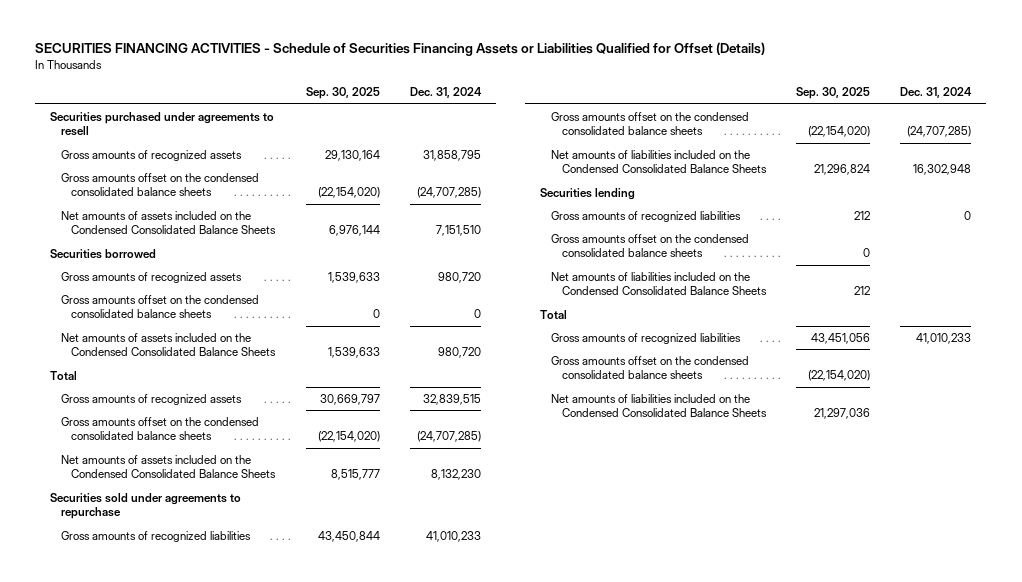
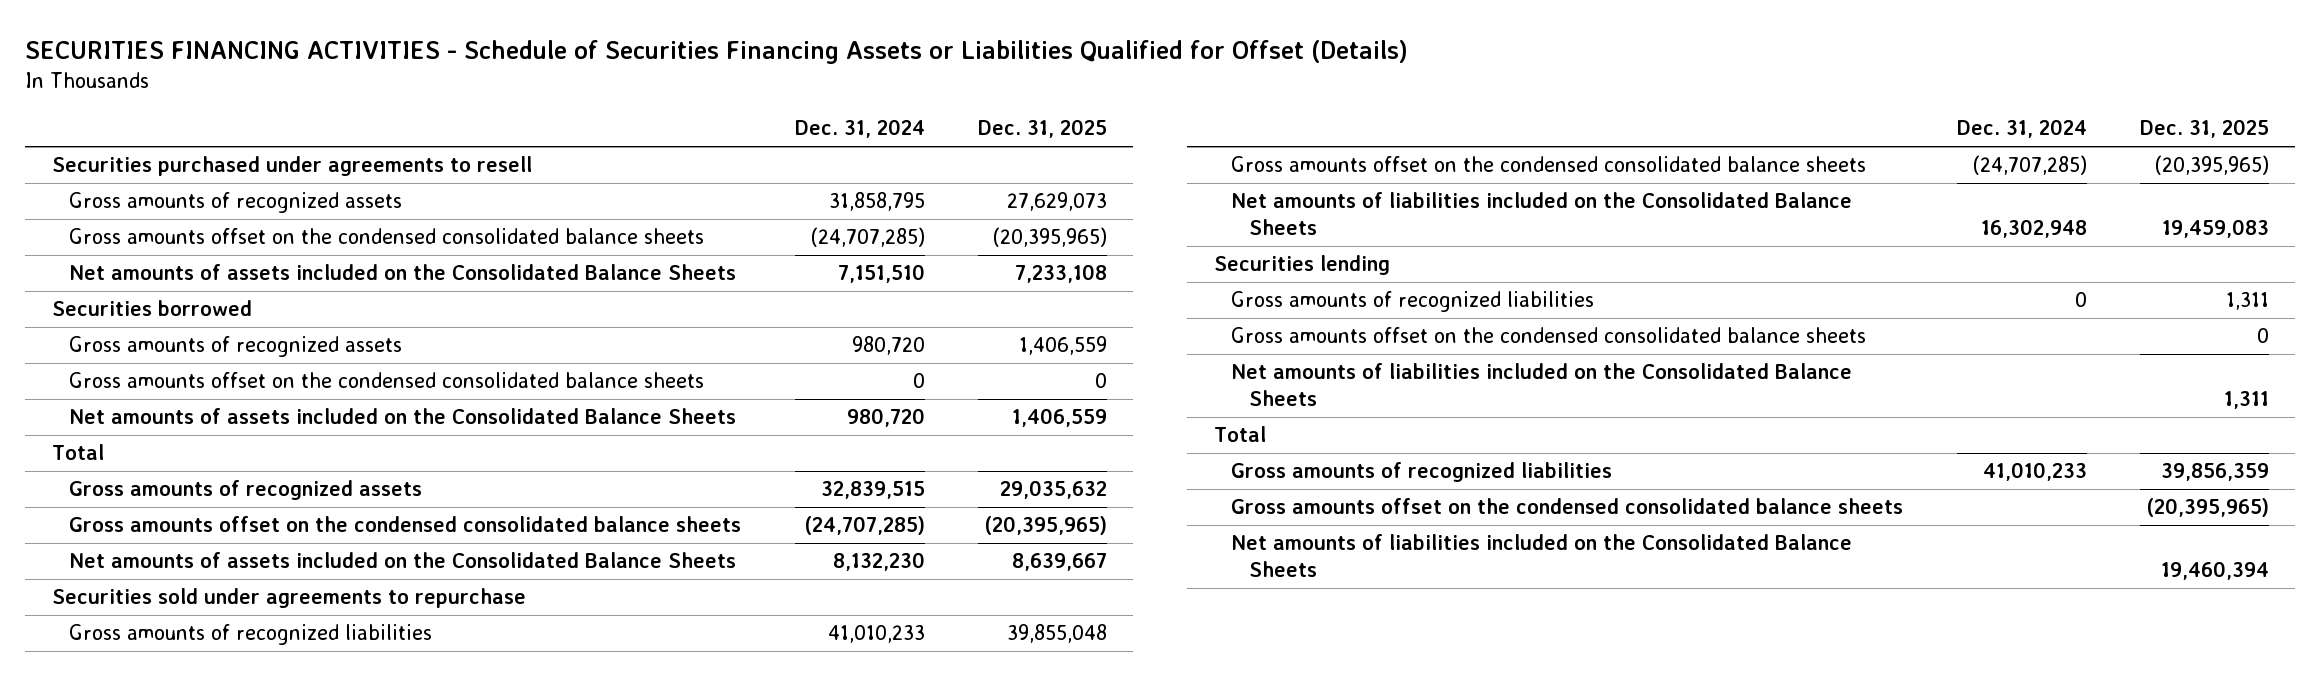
- | Sep. 30, 2025 | Dec. 31, 2024
+ | Dec. 31, 2024 | Dec. 31, 2025
- Net amounts of assets included on the Condensed Consolidated Balance Sheets | 6,976,144 | 7,151,510
+ Net amounts of assets included on the Consolidated Balance Sheets | 7,151,510 | 7,233,108
- Net amounts of assets included on the Condensed Consolidated Balance Sheets | 1,539,633 | 980,720
+ Net amounts of assets included on the Consolidated Balance Sheets | 980,720 | 1,406,559
- Net amounts of assets included on the Condensed Consolidated Balance Sheets | 8,515,777 | 8,132,230
+ Net amounts of assets included on the Consolidated Balance Sheets | 8,132,230 | 8,639,667
- Net amounts of liabilities included on the Condensed Consolidated Balance Sheets | 21,296,824 | 16,302,948
+ Net amounts of liabilities included on the Consolidated Balance Sheets | 16,302,948 | 19,459,083
- Net amounts of liabilities included on the Condensed Consolidated Balance Sheets | 212 |
+ Net amounts of liabilities included on the Consolidated Balance Sheets | | 1,311
- Net amounts of liabilities included on the Condensed Consolidated Balance Sheets | 21,297,036 |
+ Net amounts of liabilities included on the Consolidated Balance Sheets | | 19,460,394

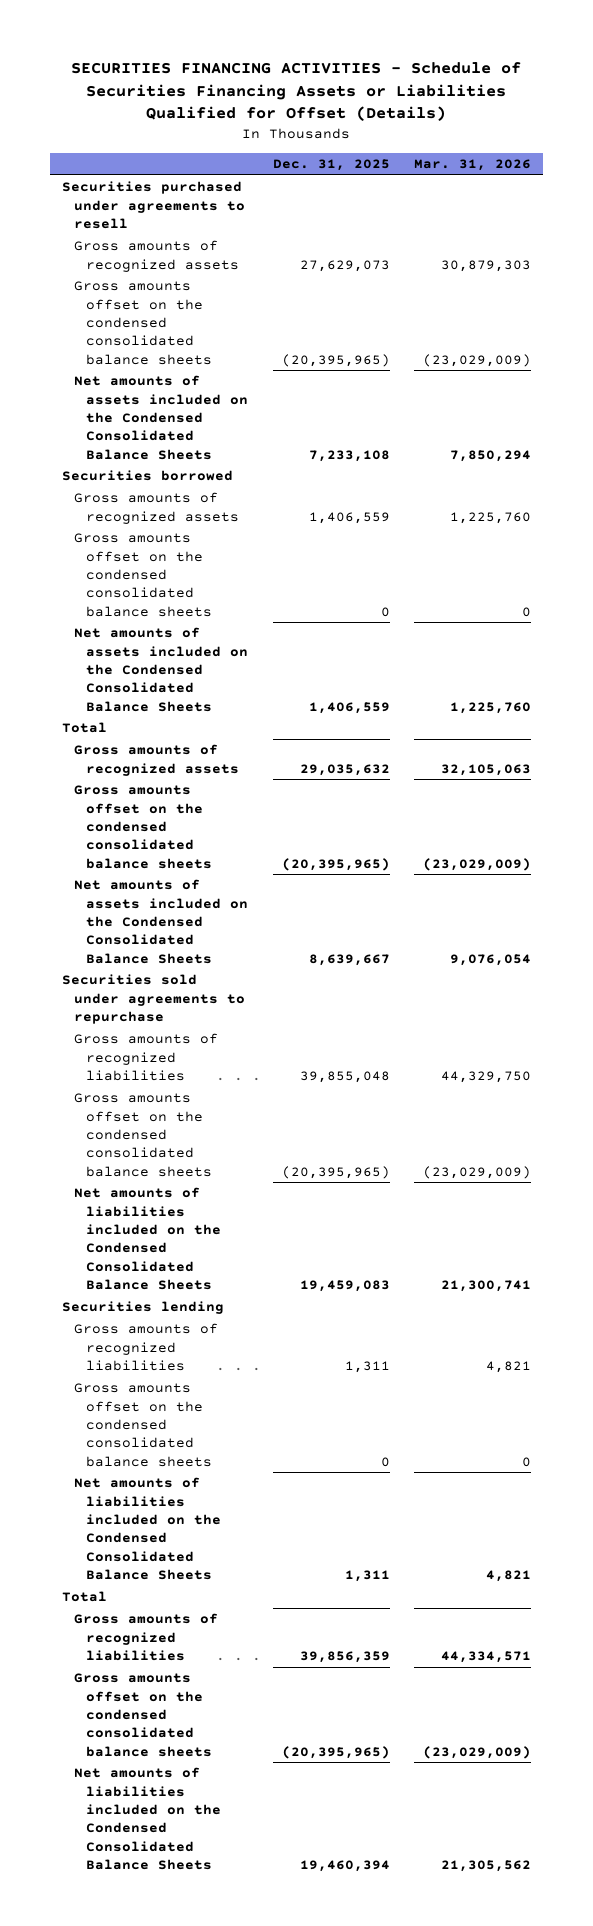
- | Dec. 31, 2024 | Dec. 31, 2025
+ | Dec. 31, 2025 | Mar. 31, 2026
- Net amounts of assets included on the Consolidated Balance Sheets | 7,151,510 | 7,233,108
+ Net amounts of assets included on the Condensed Consolidated Balance Sheets | 7,233,108 | 7,850,294
- Net amounts of assets included on the Consolidated Balance Sheets | 980,720 | 1,406,559
+ Net amounts of assets included on the Condensed Consolidated Balance Sheets | 1,406,559 | 1,225,760
- Net amounts of assets included on the Consolidated Balance Sheets | 8,132,230 | 8,639,667
+ Net amounts of assets included on the Condensed Consolidated Balance Sheets | 8,639,667 | 9,076,054
- Net amounts of liabilities included on the Consolidated Balance Sheets | 16,302,948 | 19,459,083
+ Net amounts of liabilities included on the Condensed Consolidated Balance Sheets | 19,459,083 | 21,300,741
- Net amounts of liabilities included on the Consolidated Balance Sheets | | 1,311
+ Net amounts of liabilities included on the Condensed Consolidated Balance Sheets | 1,311 | 4,821
- Net amounts of liabilities included on the Consolidated Balance Sheets | | 19,460,394
+ Net amounts of liabilities included on the Condensed Consolidated Balance Sheets | 19,460,394 | 21,305,562

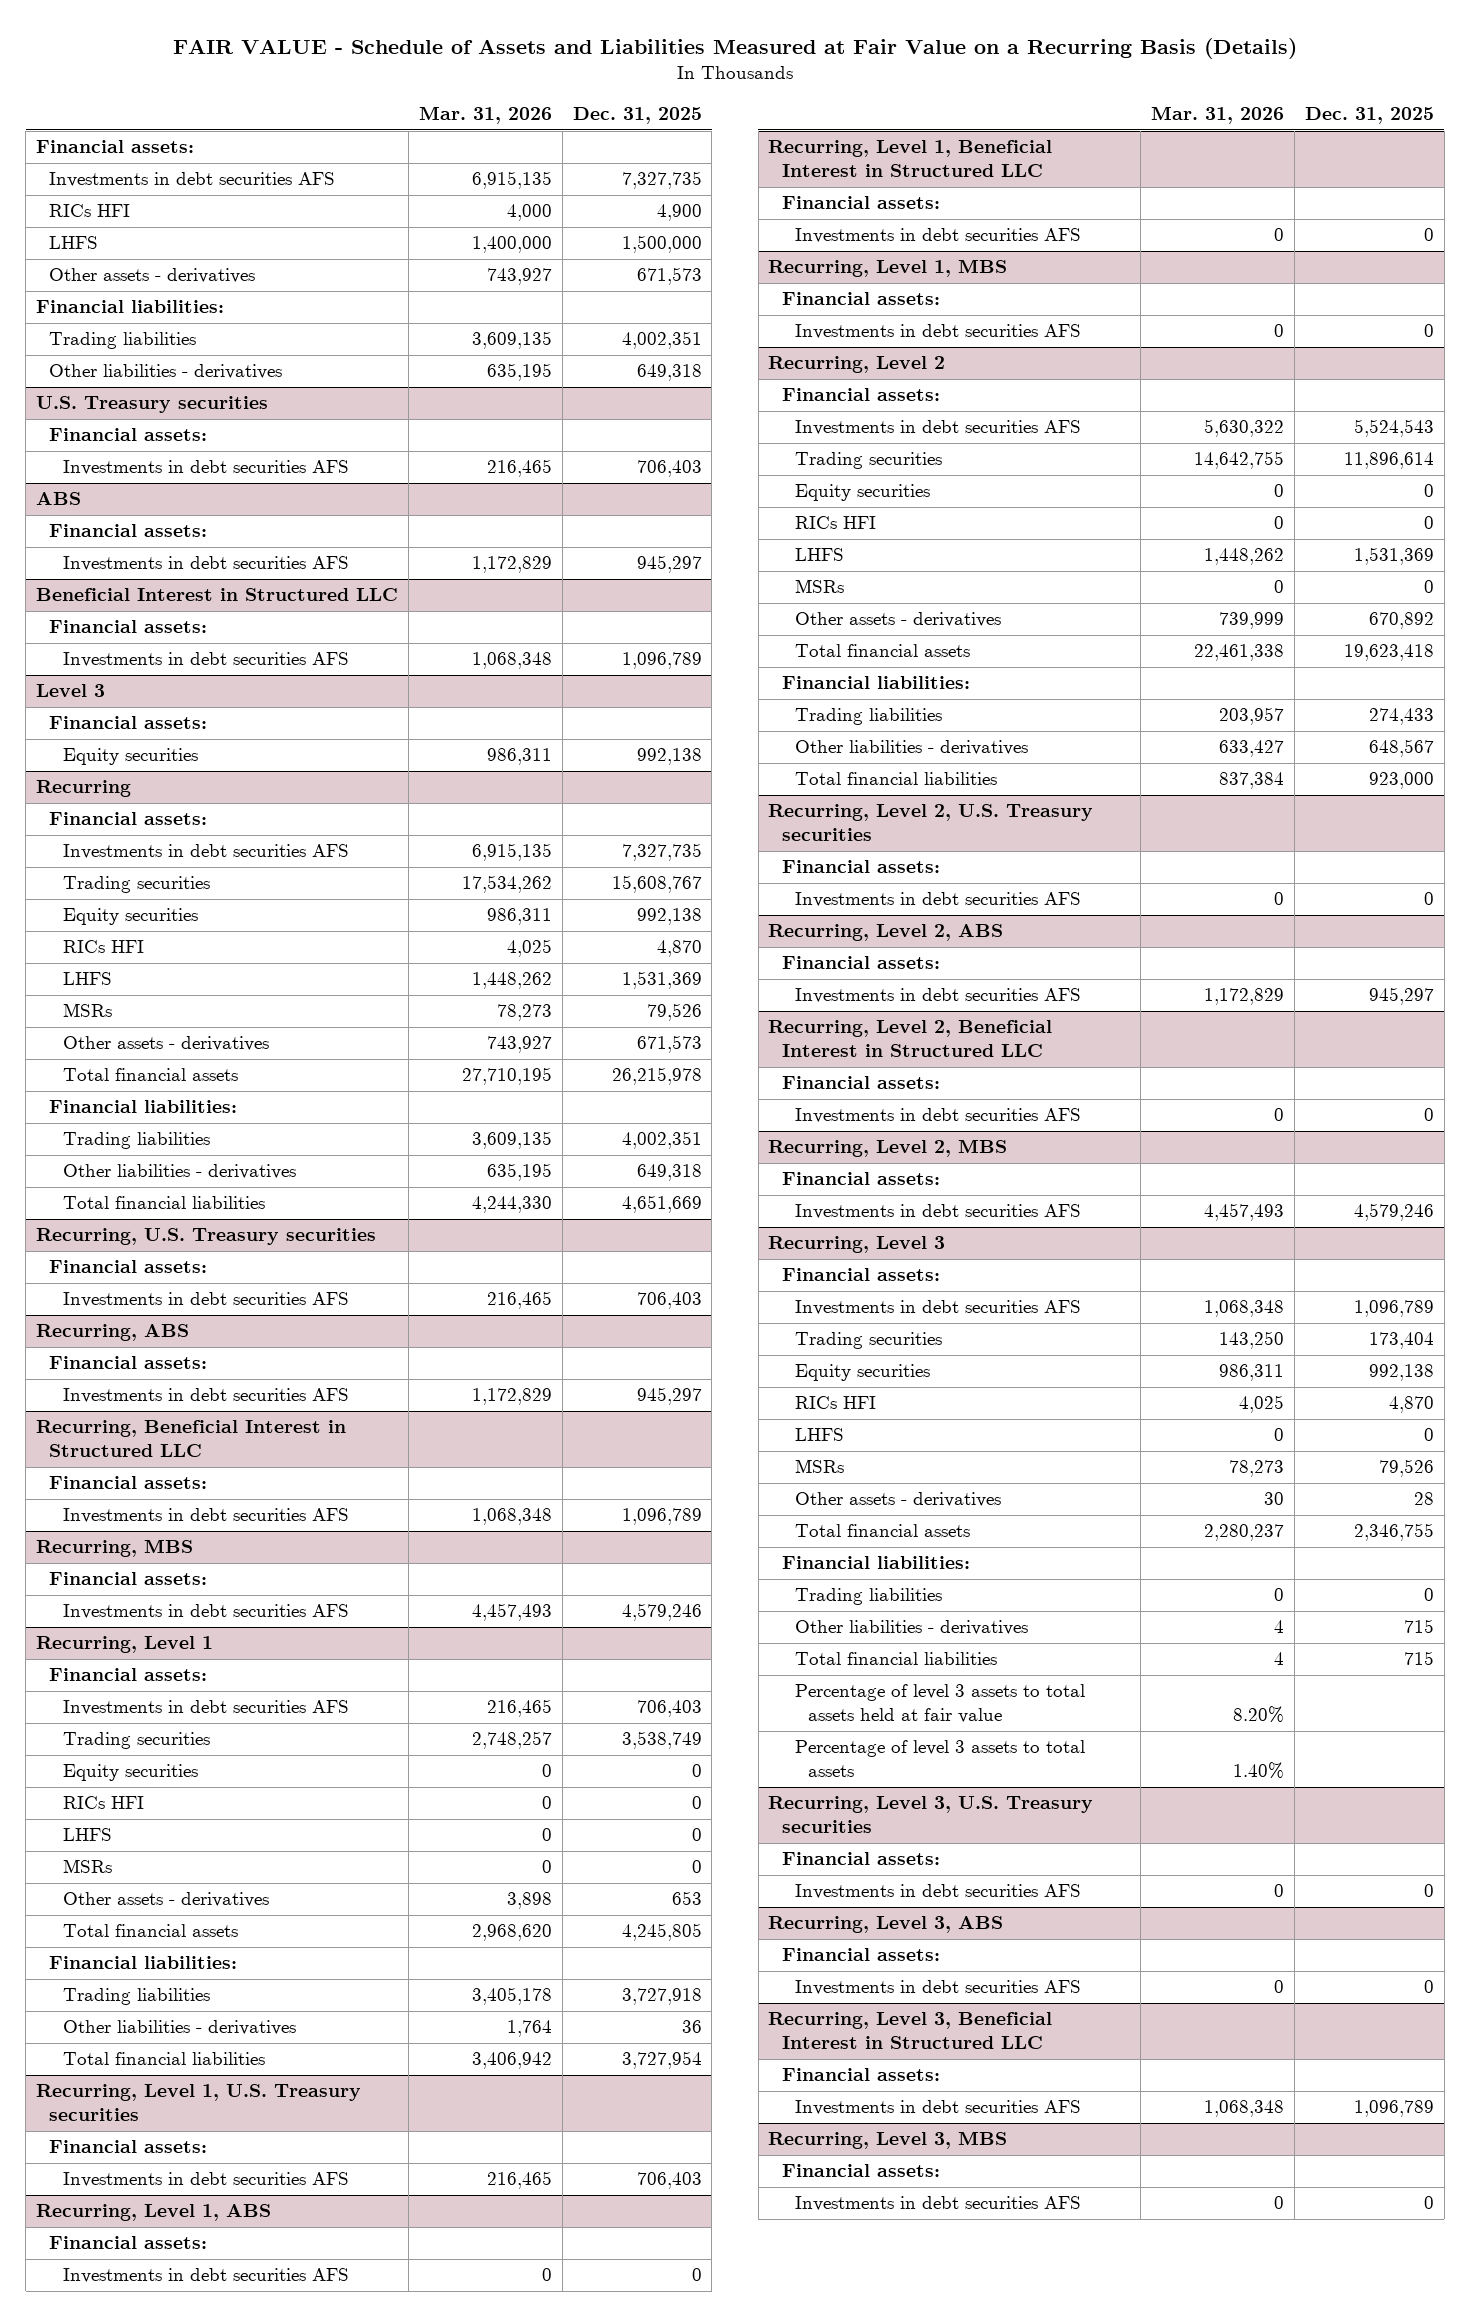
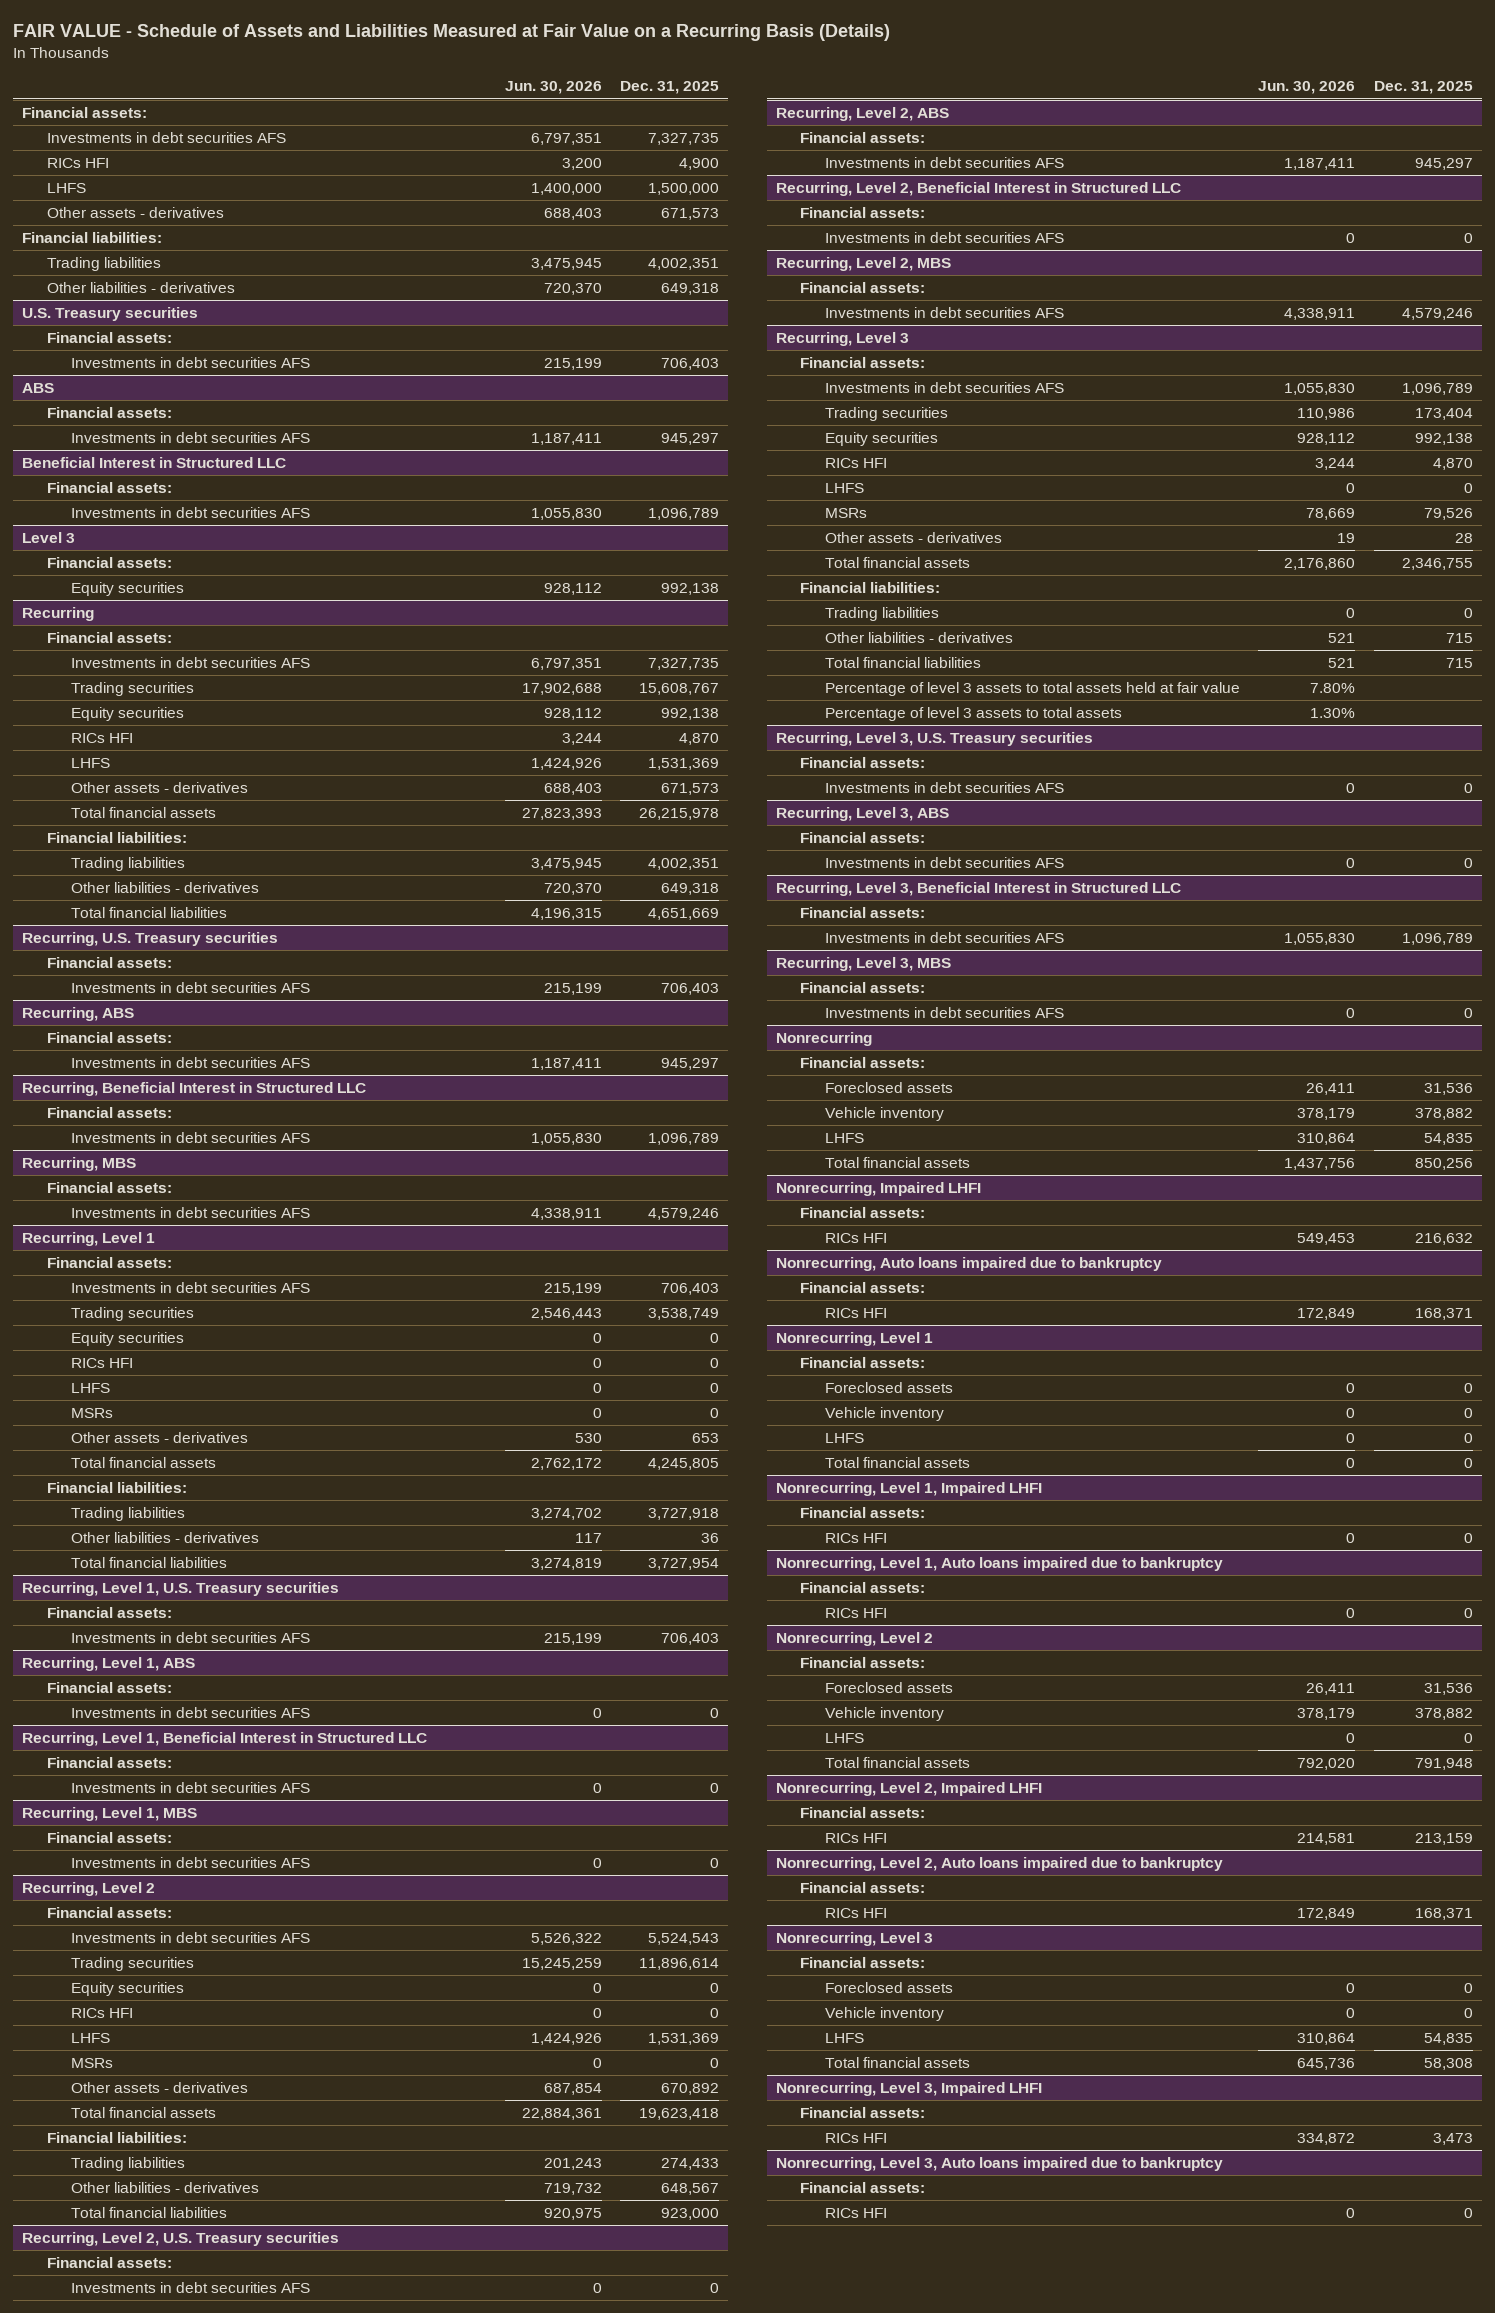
- | Mar. 31, 2026 | Dec. 31, 2025
+ | Jun. 30, 2026 | Dec. 31, 2025
@ Recurring
- MSRs | 78,273 | 79,526
+ Nonrecurring
+ Financial assets:
+ Foreclosed assets | 26,411 | 31,536
+ Vehicle inventory | 378,179 | 378,882
+ LHFS | 310,864 | 54,835
+ Total financial assets | 1,437,756 | 850,256
+ Nonrecurring, Impaired LHFI
+ Financial assets:
+ RICs HFI | 549,453 | 216,632
+ Nonrecurring, Auto loans impaired due to bankruptcy
+ Financial assets:
+ RICs HFI | 172,849 | 168,371
+ Nonrecurring, Level 1
+ Financial assets:
+ Foreclosed assets | 0 | 0
+ Vehicle inventory | 0 | 0
+ LHFS | 0 | 0
+ Total financial assets | 0 | 0
+ Nonrecurring, Level 1, Impaired LHFI
+ Financial assets:
+ RICs HFI | 0 | 0
+ Nonrecurring, Level 1, Auto loans impaired due to bankruptcy
+ Financial assets:
+ RICs HFI | 0 | 0
+ Nonrecurring, Level 2
+ Financial assets:
+ Foreclosed assets | 26,411 | 31,536
+ Vehicle inventory | 378,179 | 378,882
+ LHFS | 0 | 0
+ Total financial assets | 792,020 | 791,948
+ Nonrecurring, Level 2, Impaired LHFI
+ Financial assets:
+ RICs HFI | 214,581 | 213,159
+ Nonrecurring, Level 2, Auto loans impaired due to bankruptcy
+ Financial assets:
+ RICs HFI | 172,849 | 168,371
+ Nonrecurring, Level 3
+ Financial assets:
+ Foreclosed assets | 0 | 0
+ Vehicle inventory | 0 | 0
+ LHFS | 310,864 | 54,835
+ Total financial assets | 645,736 | 58,308
+ Nonrecurring, Level 3, Impaired LHFI
+ Financial assets:
+ RICs HFI | 334,872 | 3,473
+ Nonrecurring, Level 3, Auto loans impaired due to bankruptcy
+ Financial assets:
+ RICs HFI | 0 | 0

